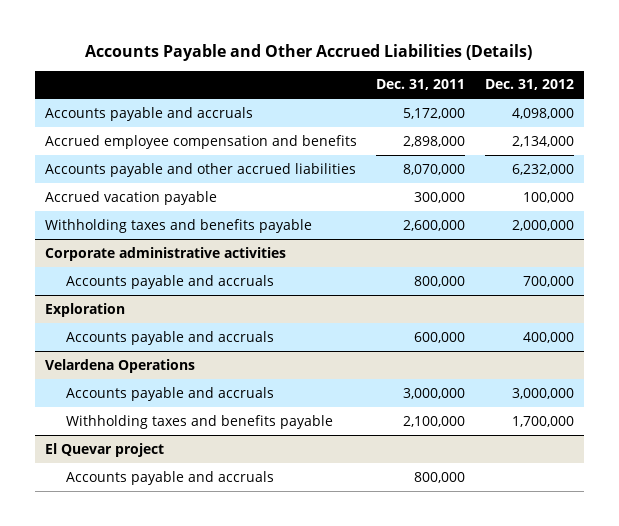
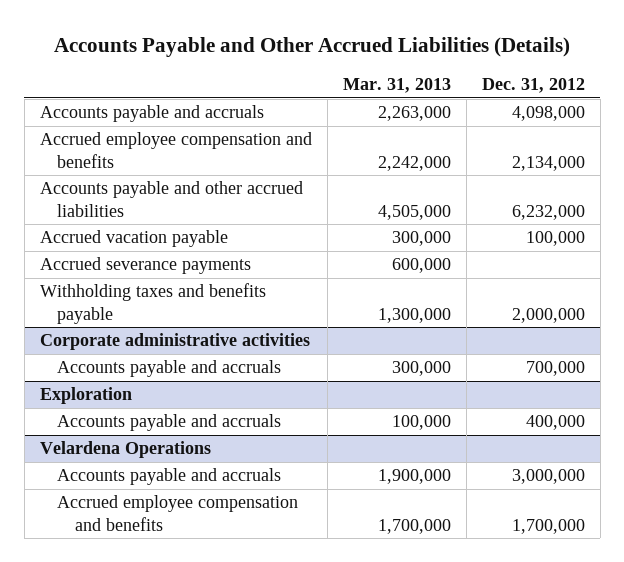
- | Dec. 31, 2011 | Dec. 31, 2012
+ | Mar. 31, 2013 | Dec. 31, 2012
+ Accrued severance payments | 600,000 |
@ Velardena Operations
- Withholding taxes and benefits payable | 2,100,000 | 1,700,000
- El Quevar project
- Accounts payable and accruals | 800,000 |
@ Velardena Operations
+ Accrued employee compensation and benefits | 1,700,000 | 1,700,000

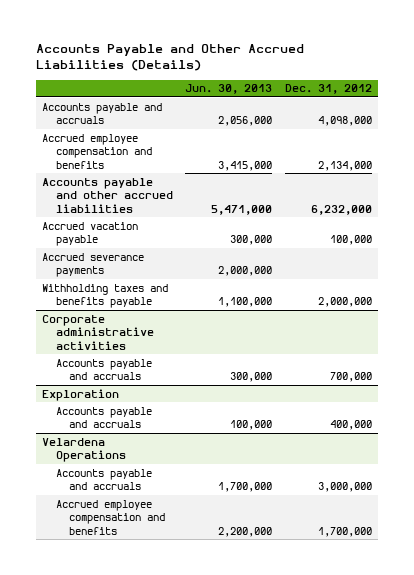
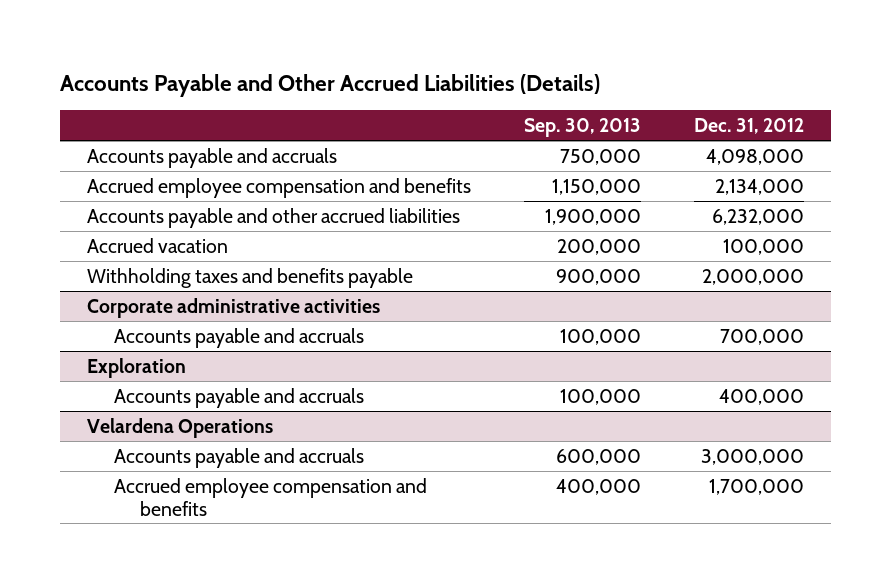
- | Jun. 30, 2013 | Dec. 31, 2012
+ | Sep. 30, 2013 | Dec. 31, 2012
- Accrued vacation payable | 300,000 | 100,000
- Accrued severance payments | 2,000,000 |
+ Accrued vacation | 200,000 | 100,000

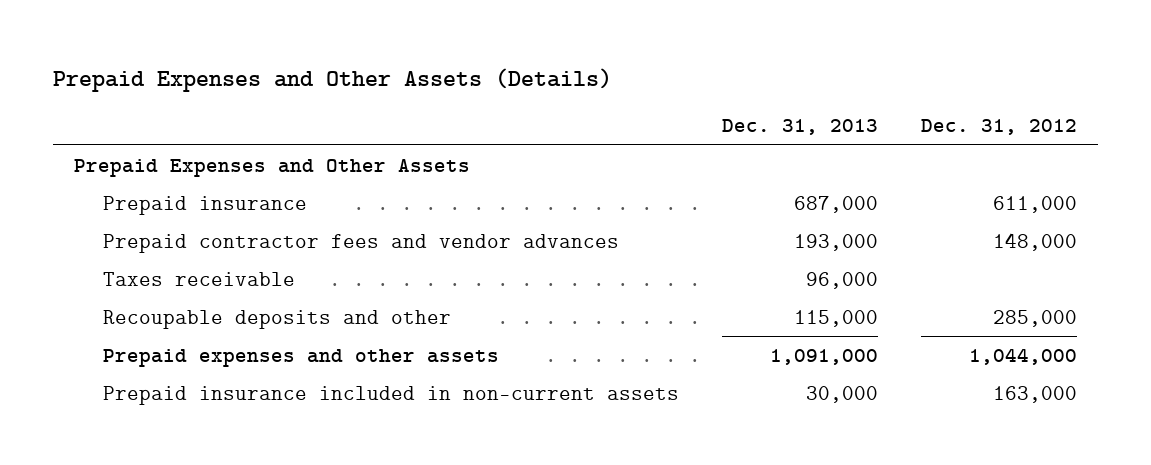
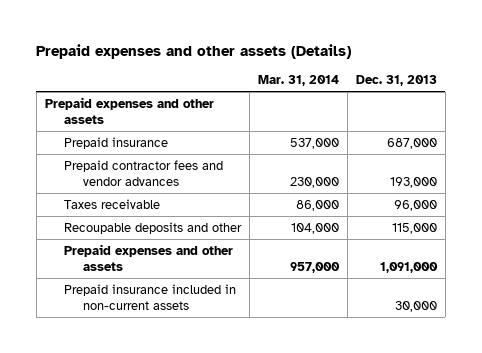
- Prepaid Expenses and Other Assets (Details)
+ Prepaid expenses and other assets (Details)
- | Dec. 31, 2013 | Dec. 31, 2012
+ | Mar. 31, 2014 | Dec. 31, 2013
- Prepaid Expenses and Other Assets
+ Prepaid expenses and other assets

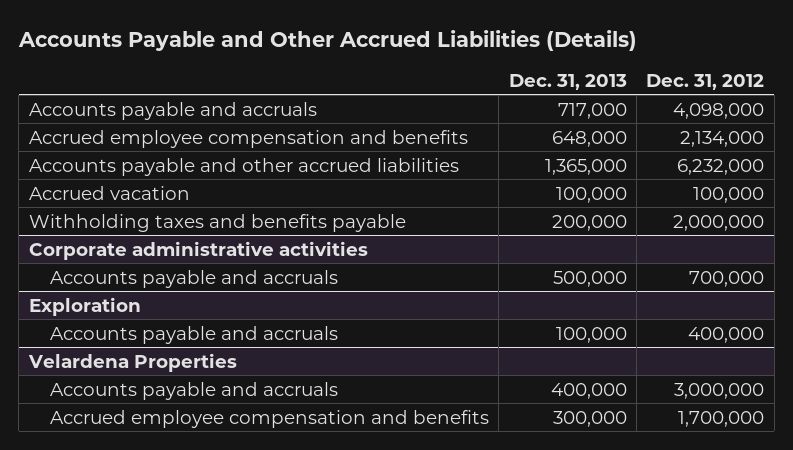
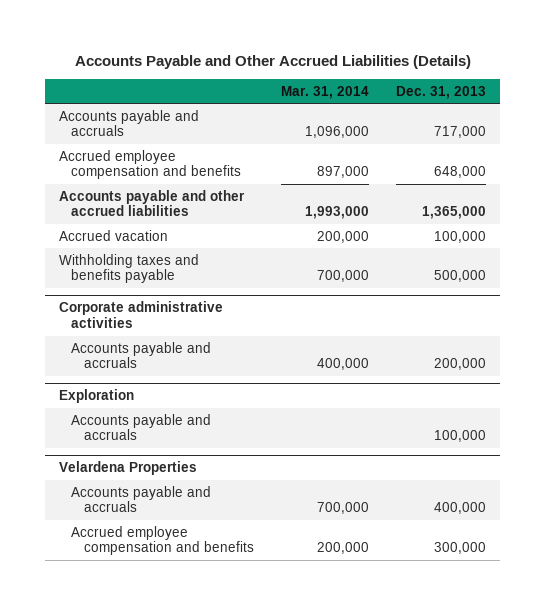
- | Dec. 31, 2013 | Dec. 31, 2012
+ | Mar. 31, 2014 | Dec. 31, 2013
- Withholding taxes and benefits payable | 200,000 | 2,000,000
+ Withholding taxes and benefits payable | 700,000 | 500,000
@ Corporate administrative activities
- Accounts payable and accruals | 500,000 | 700,000
+ Accounts payable and accruals | 400,000 | 200,000

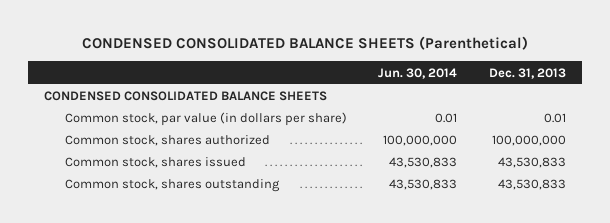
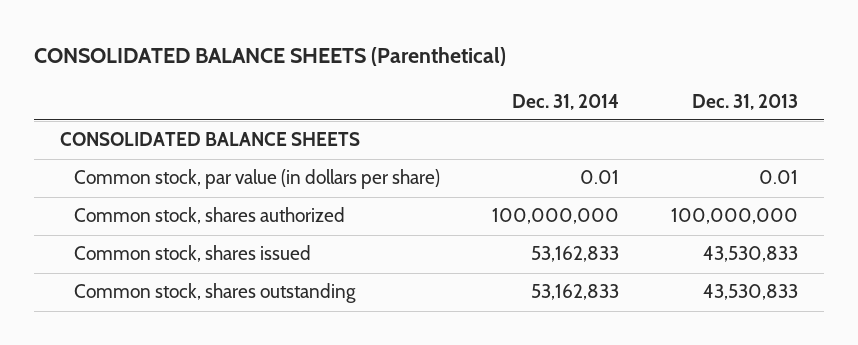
- CONDENSED CONSOLIDATED BALANCE SHEETS (Parenthetical)
+ CONSOLIDATED BALANCE SHEETS (Parenthetical)
- | Jun. 30, 2014 | Dec. 31, 2013
+ | Dec. 31, 2014 | Dec. 31, 2013
- CONDENSED CONSOLIDATED BALANCE SHEETS
+ CONSOLIDATED BALANCE SHEETS

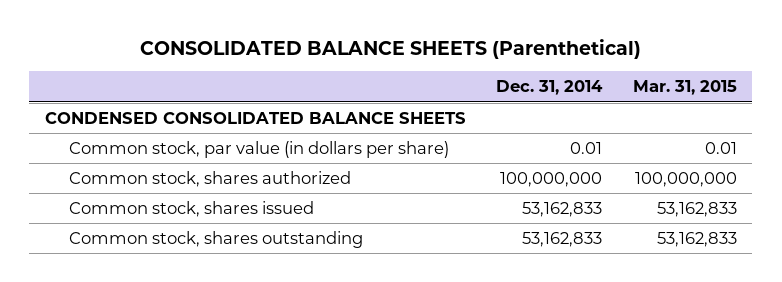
- | Dec. 31, 2014 | Dec. 31, 2013
+ | Dec. 31, 2014 | Mar. 31, 2015
- CONSOLIDATED BALANCE SHEETS
+ CONDENSED CONSOLIDATED BALANCE SHEETS

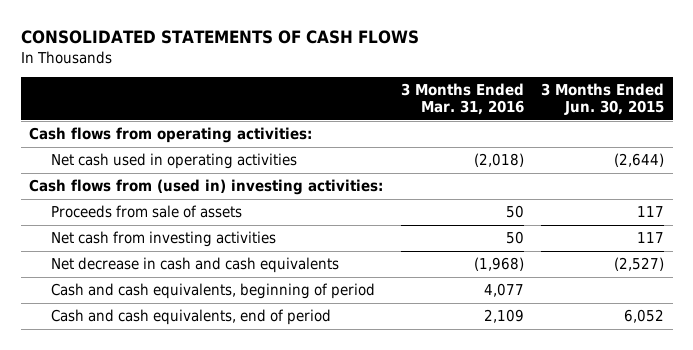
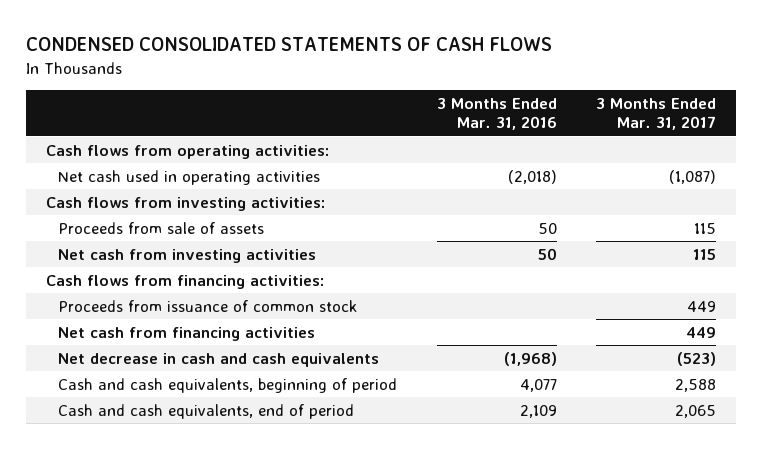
- CONSOLIDATED STATEMENTS OF CASH FLOWS
+ CONDENSED CONSOLIDATED STATEMENTS OF CASH FLOWS
- | 3 Months Ended Mar. 31, 2016 | 3 Months Ended Jun. 30, 2015
+ | 3 Months Ended Mar. 31, 2016 | 3 Months Ended Mar. 31, 2017
- Cash flows from (used in) investing activities:
+ Cash flows from investing activities:
+ Cash flows from financing activities:
+ Proceeds from issuance of common stock | | 449
+ Net cash from financing activities | | 449

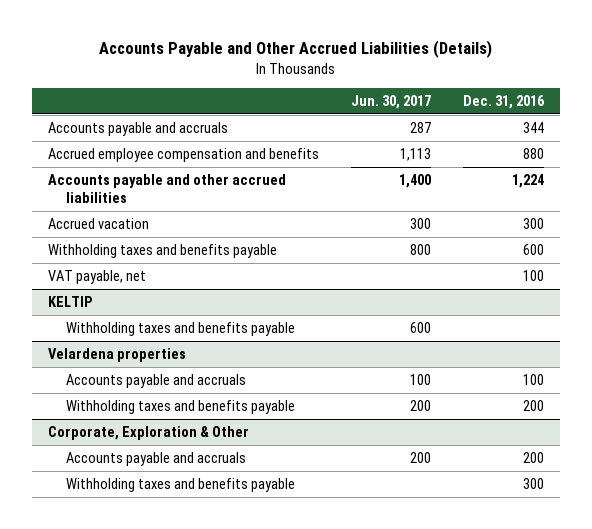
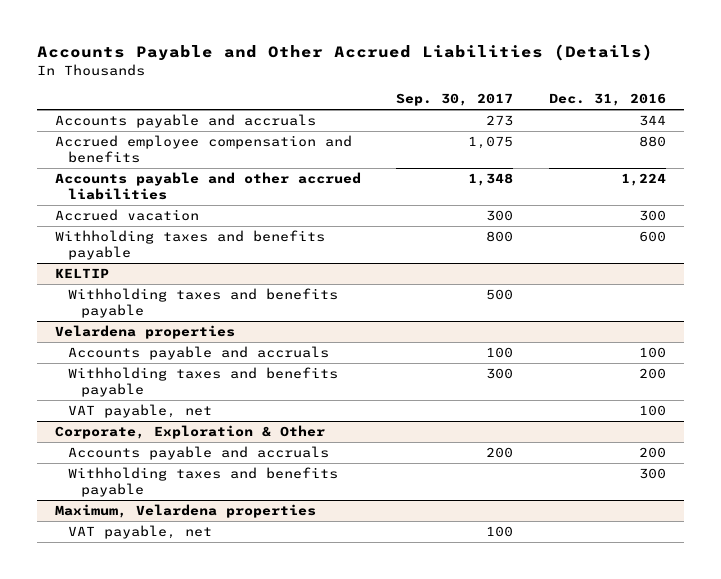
- | Jun. 30, 2017 | Dec. 31, 2016
+ | Sep. 30, 2017 | Dec. 31, 2016
- VAT payable, net | | 100
@ Velardena properties
+ VAT payable, net | | 100
+ Maximum, Velardena properties
+ VAT payable, net | 100 |

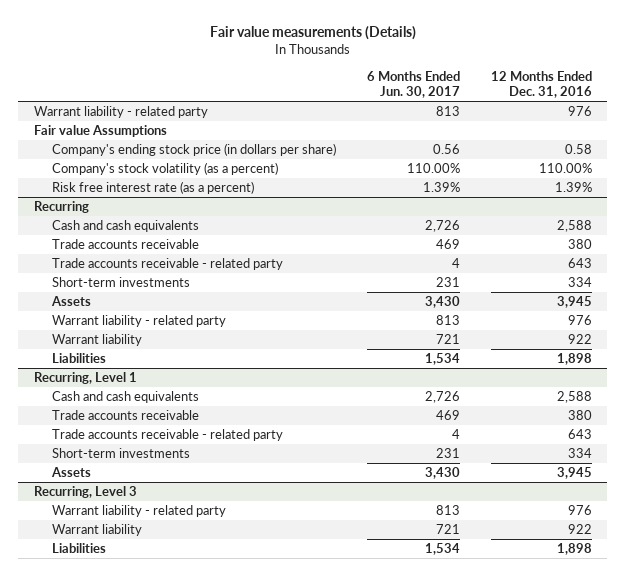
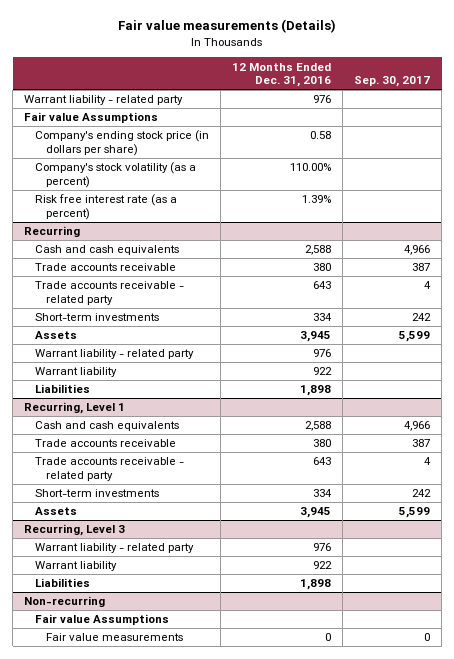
- | 6 Months Ended Jun. 30, 2017 | 12 Months Ended Dec. 31, 2016
+ | 12 Months Ended Dec. 31, 2016 | Sep. 30, 2017
+ Non-recurring
+ Fair value Assumptions
+ Fair value measurements | 0 | 0

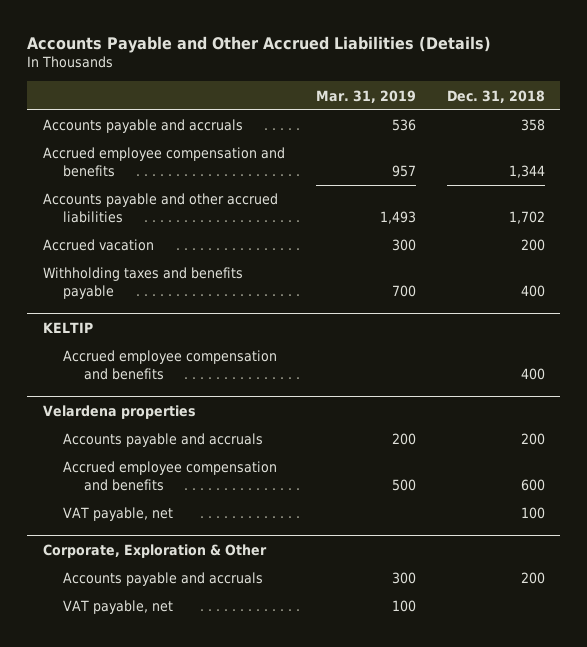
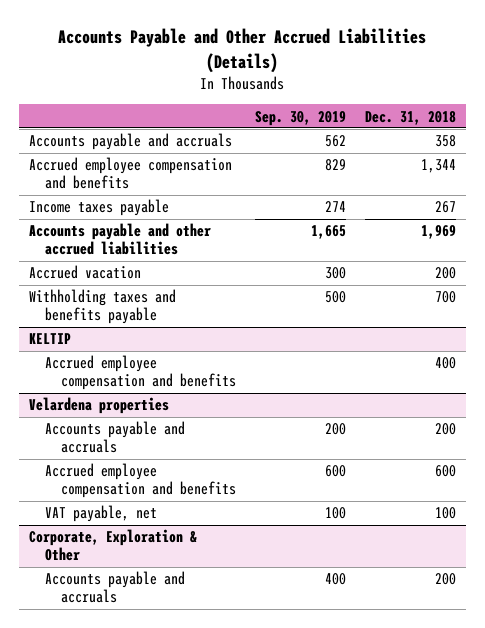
- | Mar. 31, 2019 | Dec. 31, 2018
+ | Sep. 30, 2019 | Dec. 31, 2018
- Accounts payable and other accrued liabilities | 1,493 | 1,702
+ Income taxes payable | 274 | 267
+ Accounts payable and other accrued liabilities | 1,665 | 1,969
- Withholding taxes and benefits payable | 700 | 400
+ Withholding taxes and benefits payable | 500 | 700
@ Corporate, Exploration & Other
- VAT payable, net | 100 |

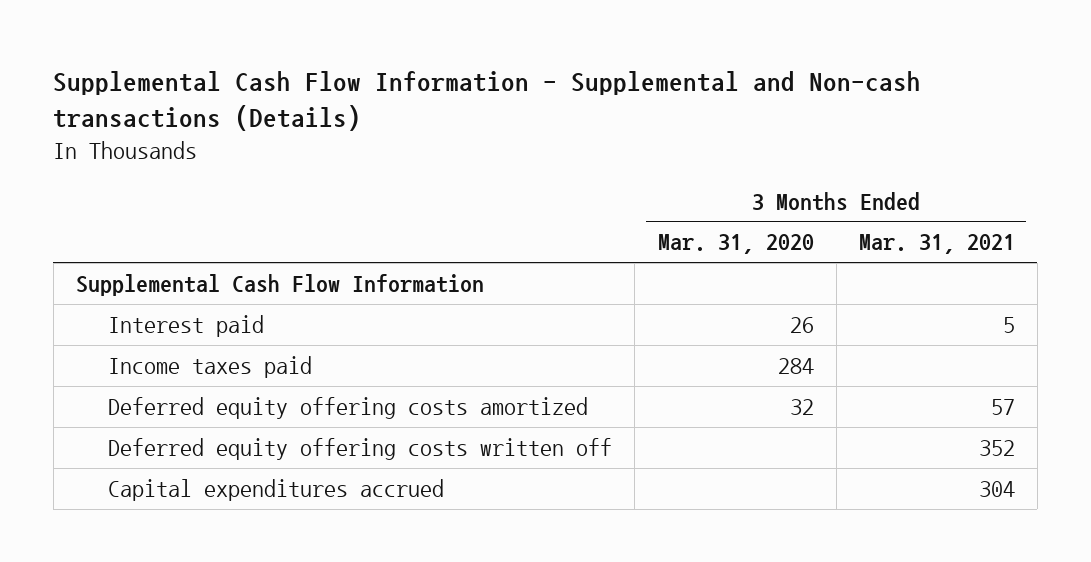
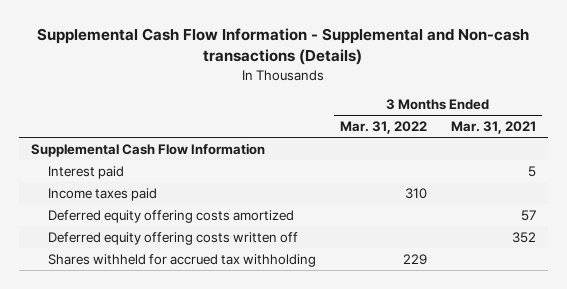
- | 3 Months Ended Mar. 31, 2020 | 3 Months Ended Mar. 31, 2021
+ | 3 Months Ended Mar. 31, 2022 | 3 Months Ended Mar. 31, 2021
- Capital expenditures accrued | | 304
+ Shares withheld for accrued tax withholding | 229 |

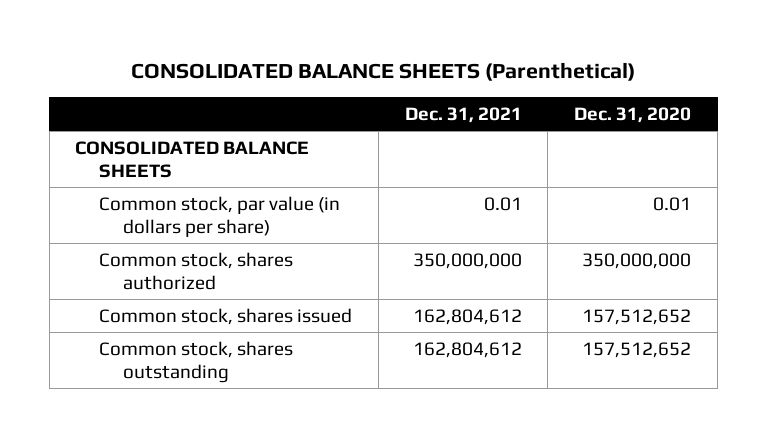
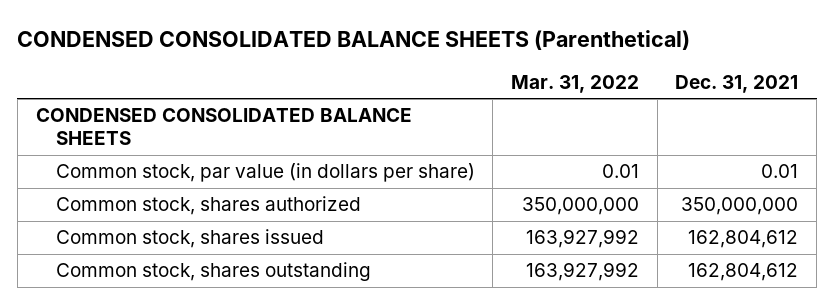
- CONSOLIDATED BALANCE SHEETS (Parenthetical)
+ CONDENSED CONSOLIDATED BALANCE SHEETS (Parenthetical)
- | Dec. 31, 2021 | Dec. 31, 2020
+ | Mar. 31, 2022 | Dec. 31, 2021
- CONSOLIDATED BALANCE SHEETS
+ CONDENSED CONSOLIDATED BALANCE SHEETS

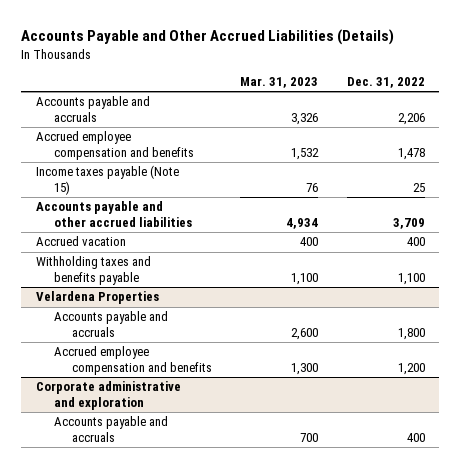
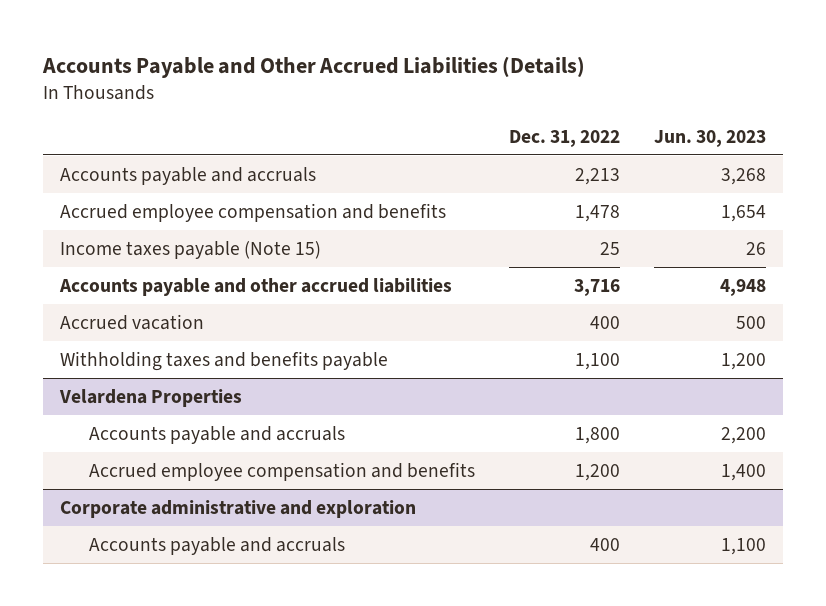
- | Mar. 31, 2023 | Dec. 31, 2022
+ | Dec. 31, 2022 | Jun. 30, 2023
- Accounts payable and accruals | 3,326 | 2,206
+ Accounts payable and accruals | 2,213 | 3,268
- Accounts payable and other accrued liabilities | 4,934 | 3,709
+ Accounts payable and other accrued liabilities | 3,716 | 4,948

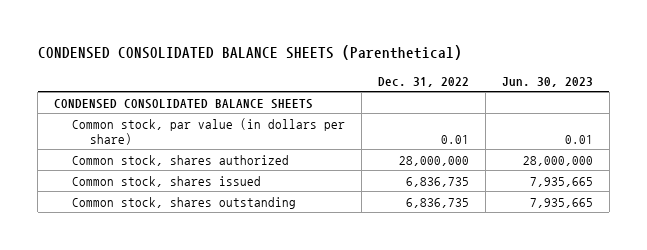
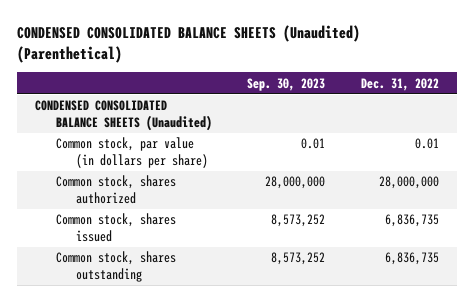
- CONDENSED CONSOLIDATED BALANCE SHEETS (Parenthetical)
+ CONDENSED CONSOLIDATED BALANCE SHEETS (Unaudited) (Parenthetical)
- | Dec. 31, 2022 | Jun. 30, 2023
+ | Sep. 30, 2023 | Dec. 31, 2022
- CONDENSED CONSOLIDATED BALANCE SHEETS
+ CONDENSED CONSOLIDATED BALANCE SHEETS (Unaudited)

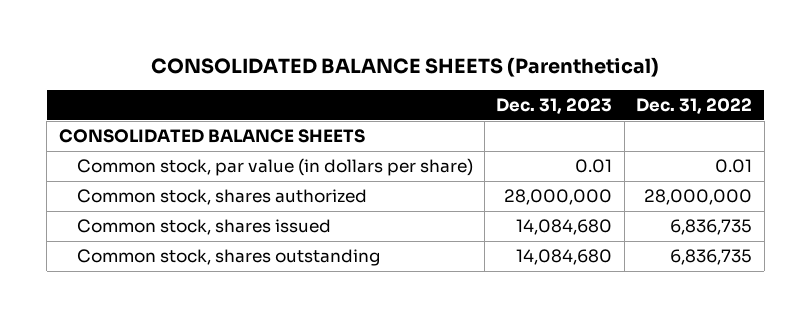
- CONDENSED CONSOLIDATED BALANCE SHEETS (Unaudited) (Parenthetical)
+ CONSOLIDATED BALANCE SHEETS (Parenthetical)
- | Sep. 30, 2023 | Dec. 31, 2022
+ | Dec. 31, 2023 | Dec. 31, 2022
- CONDENSED CONSOLIDATED BALANCE SHEETS (Unaudited)
+ CONSOLIDATED BALANCE SHEETS

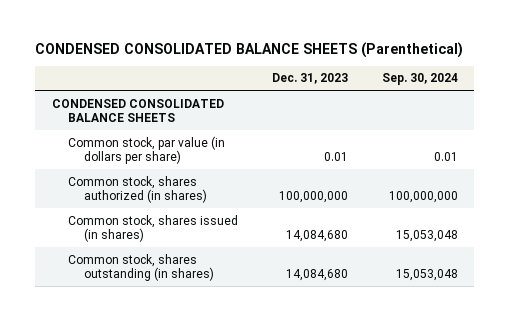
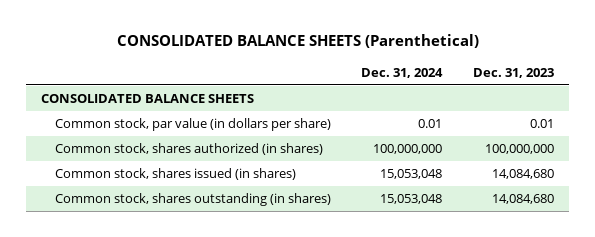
- CONDENSED CONSOLIDATED BALANCE SHEETS (Parenthetical)
+ CONSOLIDATED BALANCE SHEETS (Parenthetical)
- | Dec. 31, 2023 | Sep. 30, 2024
+ | Dec. 31, 2024 | Dec. 31, 2023
- CONDENSED CONSOLIDATED BALANCE SHEETS
+ CONSOLIDATED BALANCE SHEETS

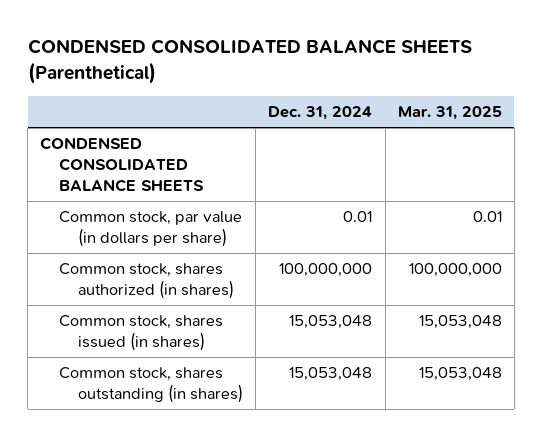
- CONSOLIDATED BALANCE SHEETS (Parenthetical)
+ CONDENSED CONSOLIDATED BALANCE SHEETS (Parenthetical)
- | Dec. 31, 2024 | Dec. 31, 2023
+ | Dec. 31, 2024 | Mar. 31, 2025
- CONSOLIDATED BALANCE SHEETS
+ CONDENSED CONSOLIDATED BALANCE SHEETS

